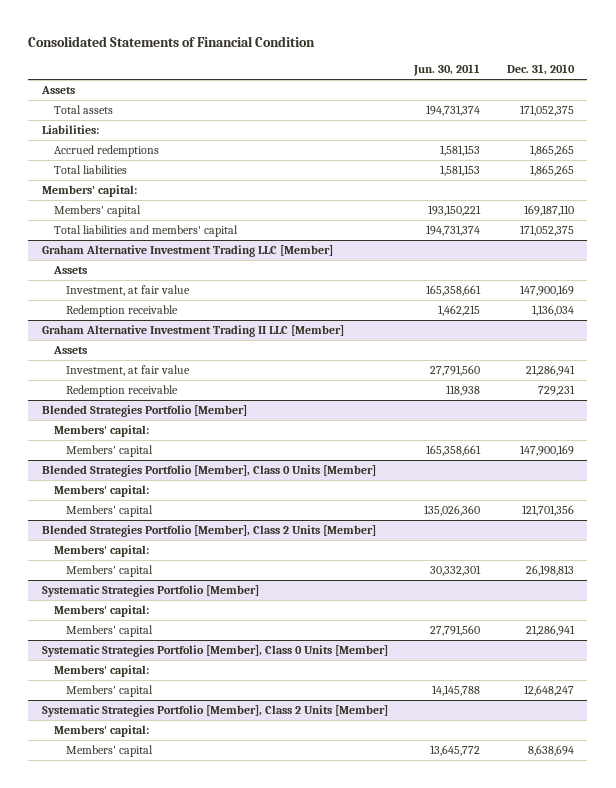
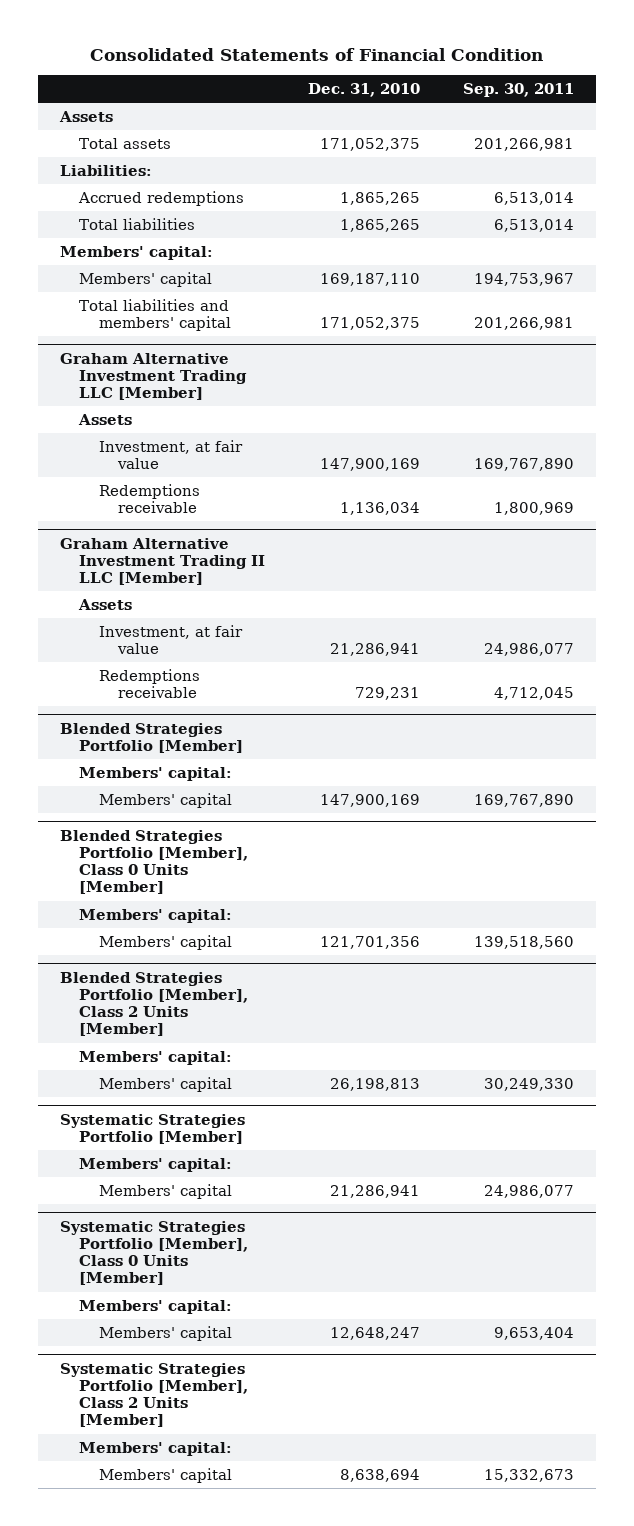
- | Jun. 30, 2011 | Dec. 31, 2010
+ | Dec. 31, 2010 | Sep. 30, 2011
@ Graham Alternative Investment Trading LLC [Member]
- Redemption receivable | 1,462,215 | 1,136,034
+ Redemptions receivable | 1,136,034 | 1,800,969
@ Graham Alternative Investment Trading II LLC [Member]
- Redemption receivable | 118,938 | 729,231
+ Redemptions receivable | 729,231 | 4,712,045

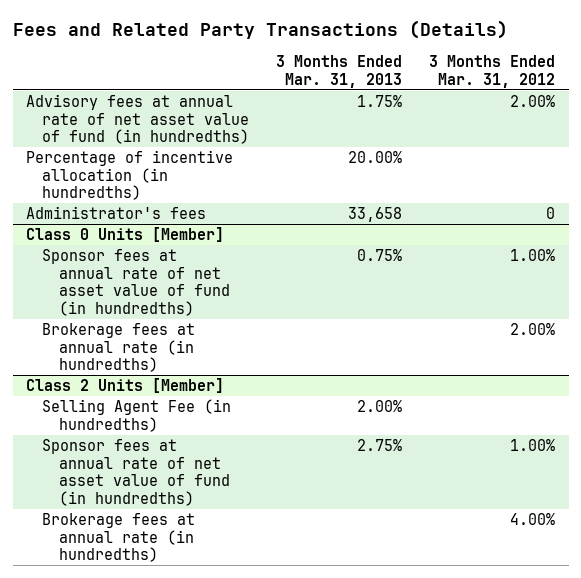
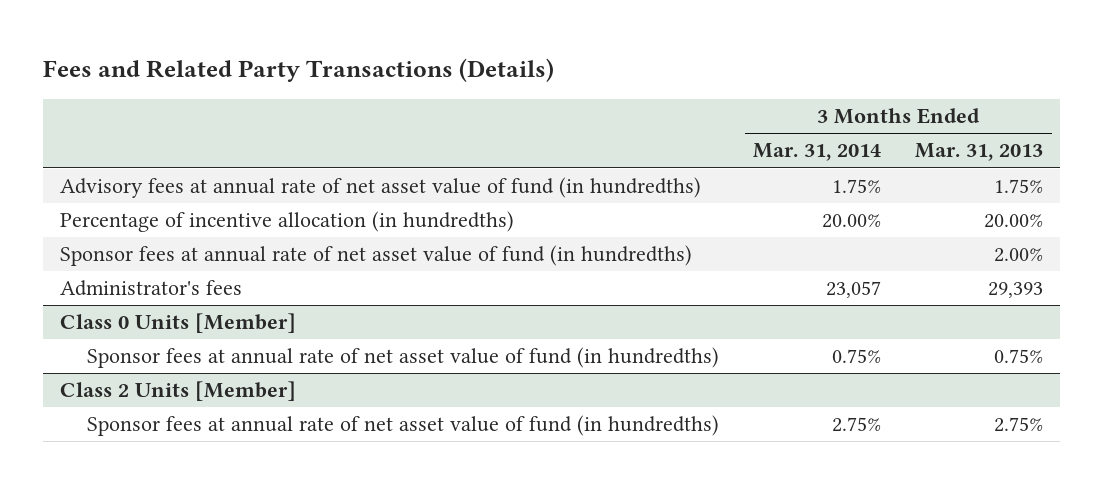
- | 3 Months Ended Mar. 31, 2013 | 3 Months Ended Mar. 31, 2012
+ | 3 Months Ended Mar. 31, 2014 | 3 Months Ended Mar. 31, 2013
- Administrator's fees | 33,658 | 0
+ Sponsor fees at annual rate of net asset value of fund (in hundredths) | | 2.00%
+ Administrator's fees | 23,057 | 29,393
@ Class 0 Units [Member]
- Brokerage fees at annual rate (in hundredths) | | 2.00%
@ Class 2 Units [Member]
- Selling Agent Fee (in hundredths) | 2.00% |
- Brokerage fees at annual rate (in hundredths) | | 4.00%

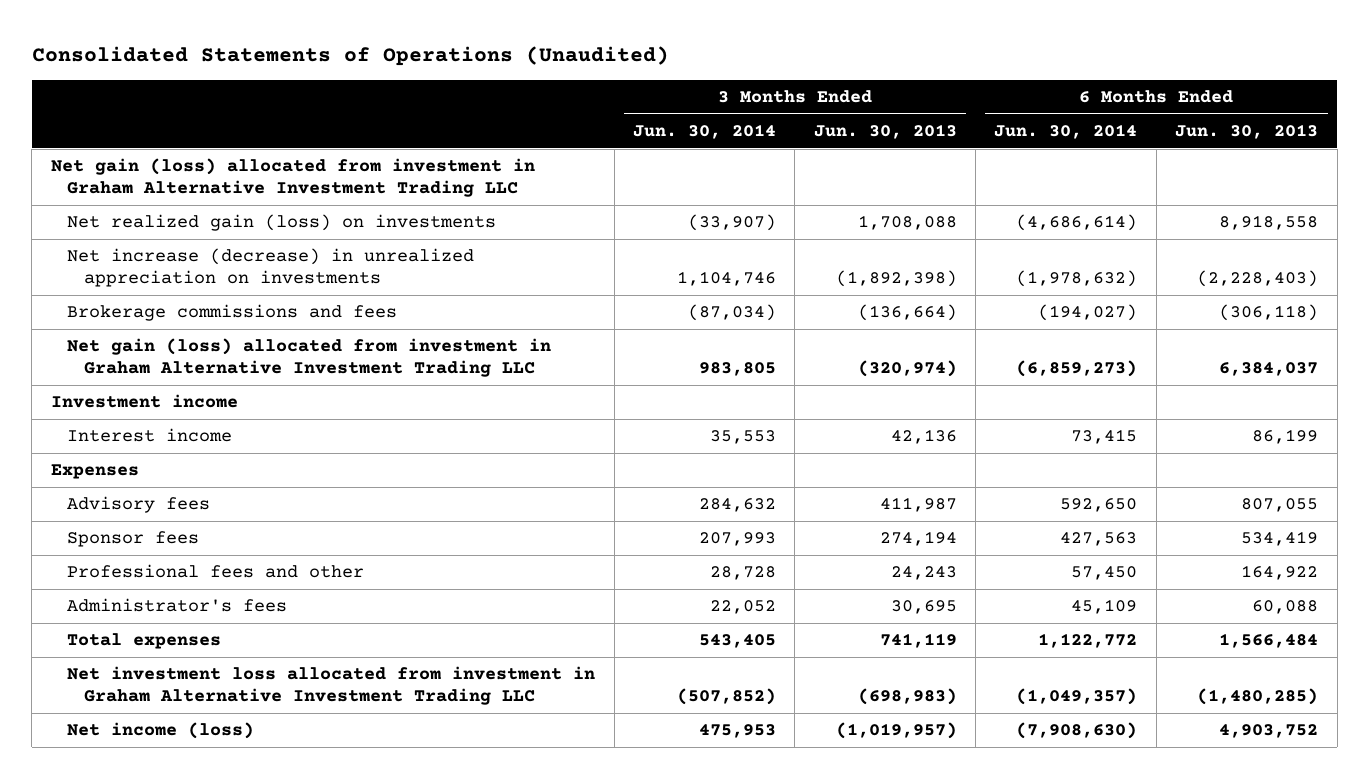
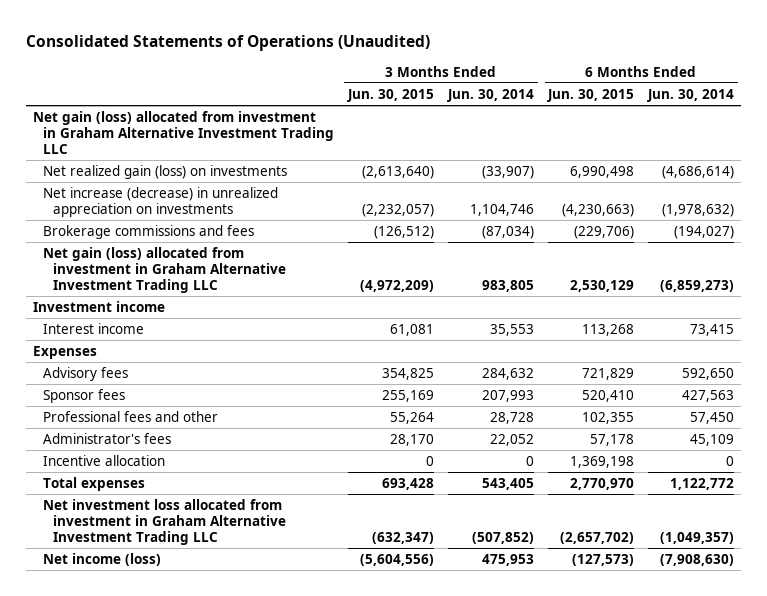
- | 3 Months Ended Jun. 30, 2014 | 3 Months Ended Jun. 30, 2013 | 6 Months Ended Jun. 30, 2014 | 6 Months Ended Jun. 30, 2013
+ | 3 Months Ended Jun. 30, 2015 | 3 Months Ended Jun. 30, 2014 | 6 Months Ended Jun. 30, 2015 | 6 Months Ended Jun. 30, 2014
+ Incentive allocation | 0 | 0 | 1,369,198 | 0

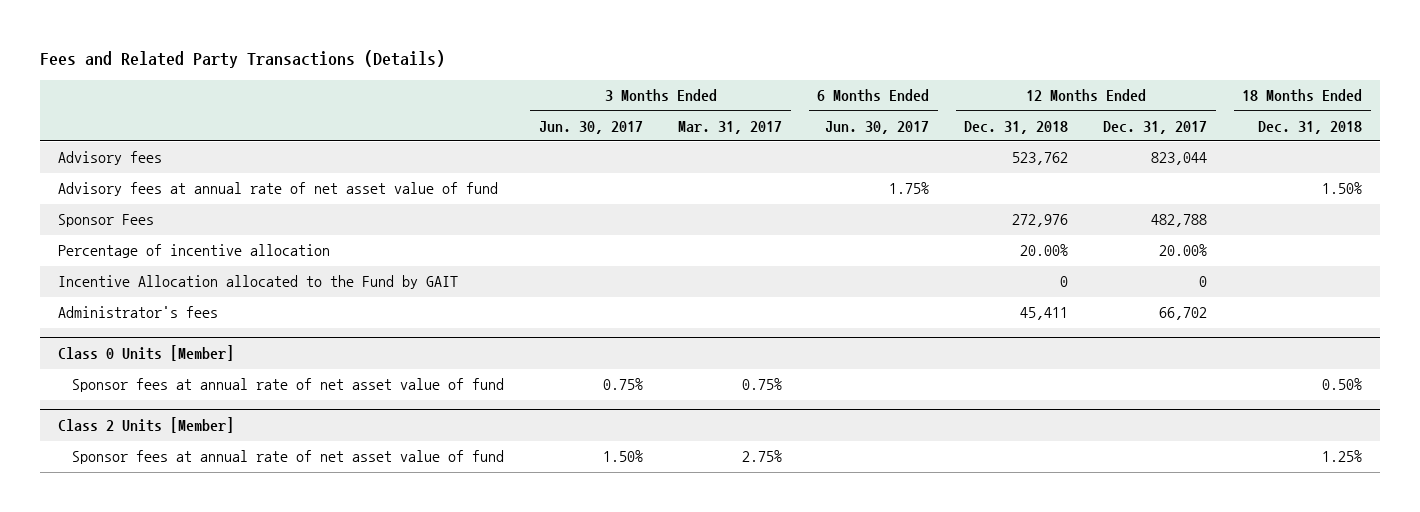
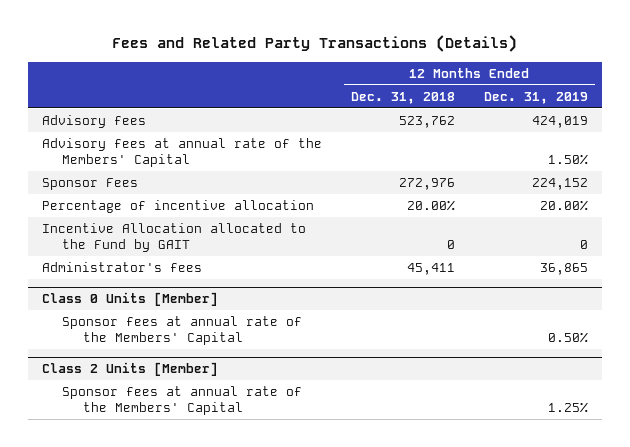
- | 3 Months Ended Jun. 30, 2017 | 3 Months Ended Mar. 31, 2017 | 6 Months Ended Jun. 30, 2017 | 12 Months Ended Dec. 31, 2018 | 12 Months Ended Dec. 31, 2017 | 18 Months Ended Dec. 31, 2018
+ | 12 Months Ended Dec. 31, 2018 | 12 Months Ended Dec. 31, 2019
- Advisory fees at annual rate of net asset value of fund | | | 1.75% | | | 1.50%
+ Advisory fees at annual rate of the Members' Capital | | 1.50%
@ Class 0 Units [Member]
- Sponsor fees at annual rate of net asset value of fund | 0.75% | 0.75% | | | | 0.50%
+ Sponsor fees at annual rate of the Members' Capital | | 0.50%
@ Class 2 Units [Member]
- Sponsor fees at annual rate of net asset value of fund | 1.50% | 2.75% | | | | 1.25%
+ Sponsor fees at annual rate of the Members' Capital | | 1.25%

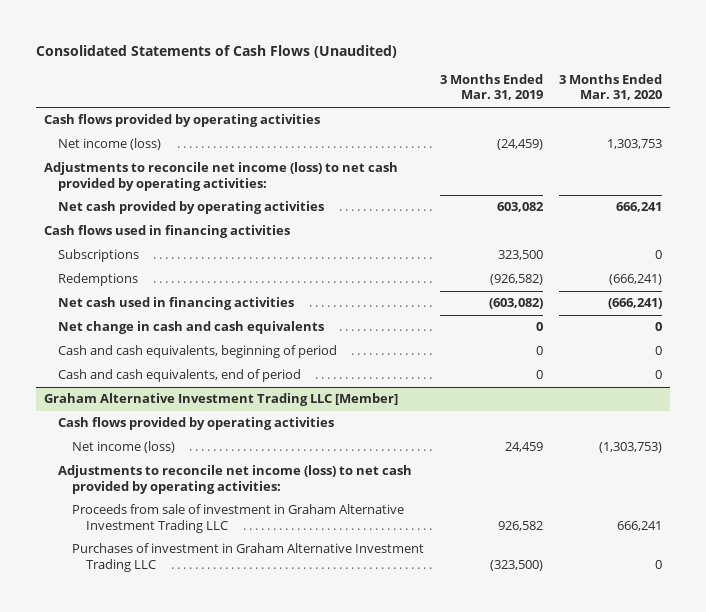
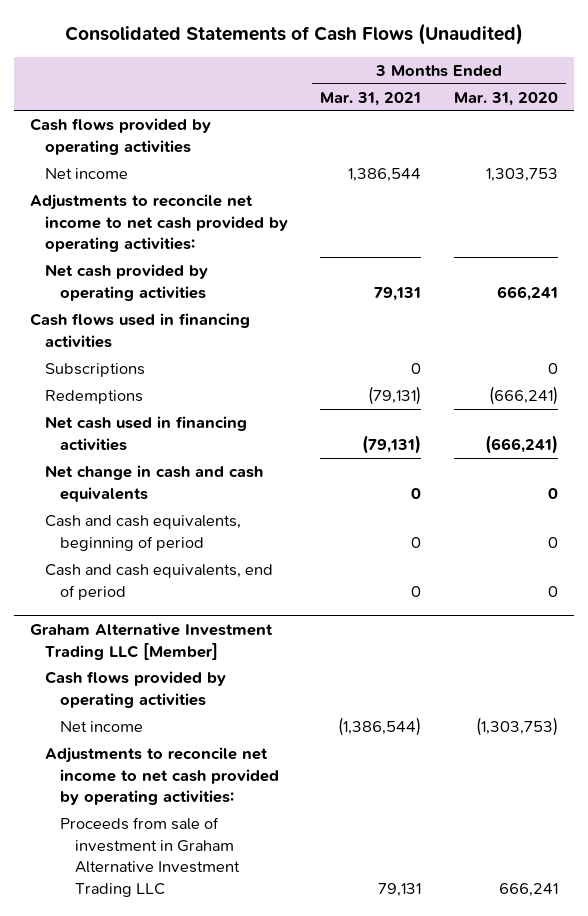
- | 3 Months Ended Mar. 31, 2019 | 3 Months Ended Mar. 31, 2020
+ | 3 Months Ended Mar. 31, 2021 | 3 Months Ended Mar. 31, 2020
- Net income (loss) | (24,459) | 1,303,753
- Adjustments to reconcile net income (loss) to net cash provided by operating activities:
+ Net income | 1,386,544 | 1,303,753
+ Adjustments to reconcile net income to net cash provided by operating activities:
@ Graham Alternative Investment Trading LLC [Member]
- Net income (loss) | 24,459 | (1,303,753)
- Adjustments to reconcile net income (loss) to net cash provided by operating activities:
+ Net income | (1,386,544) | (1,303,753)
+ Adjustments to reconcile net income to net cash provided by operating activities:
- Purchases of investment in Graham Alternative Investment Trading LLC | (323,500) | 0

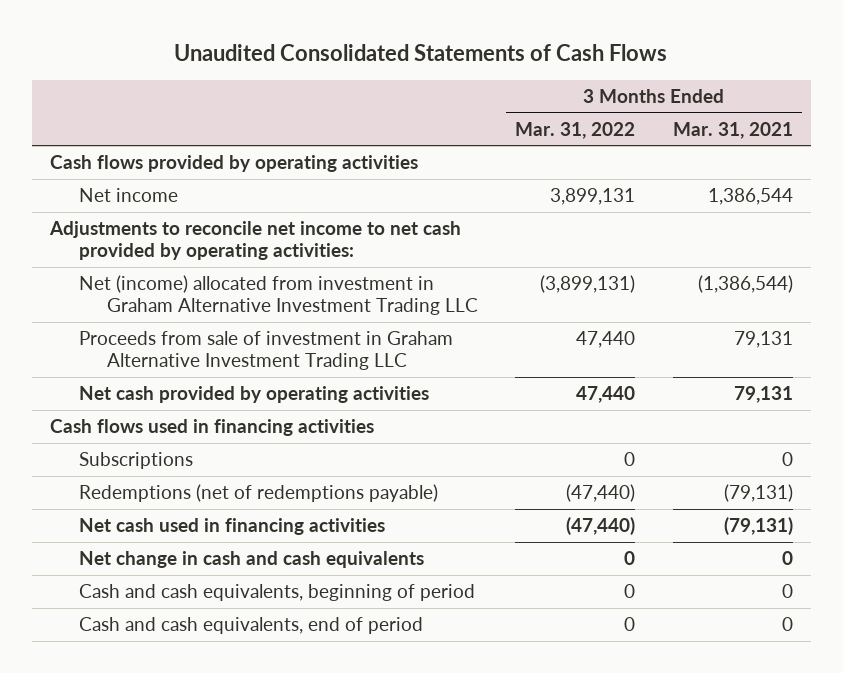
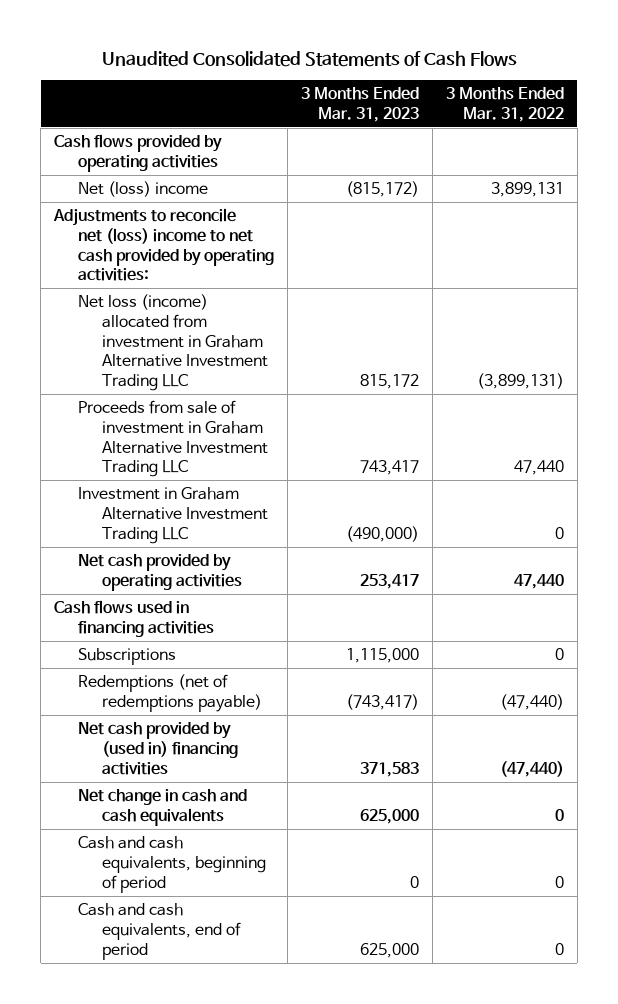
- | 3 Months Ended Mar. 31, 2022 | 3 Months Ended Mar. 31, 2021
+ | 3 Months Ended Mar. 31, 2023 | 3 Months Ended Mar. 31, 2022
- Net income | 3,899,131 | 1,386,544
- Adjustments to reconcile net income to net cash provided by operating activities:
- Net (income) allocated from investment in Graham Alternative Investment Trading LLC | (3,899,131) | (1,386,544)
+ Net (loss) income | (815,172) | 3,899,131
+ Adjustments to reconcile net (loss) income to net cash provided by operating activities:
+ Net loss (income) allocated from investment in Graham Alternative Investment Trading LLC | 815,172 | (3,899,131)
+ Investment in Graham Alternative Investment Trading LLC | (490,000) | 0
- Net cash used in financing activities | (47,440) | (79,131)
+ Net cash provided by (used in) financing activities | 371,583 | (47,440)

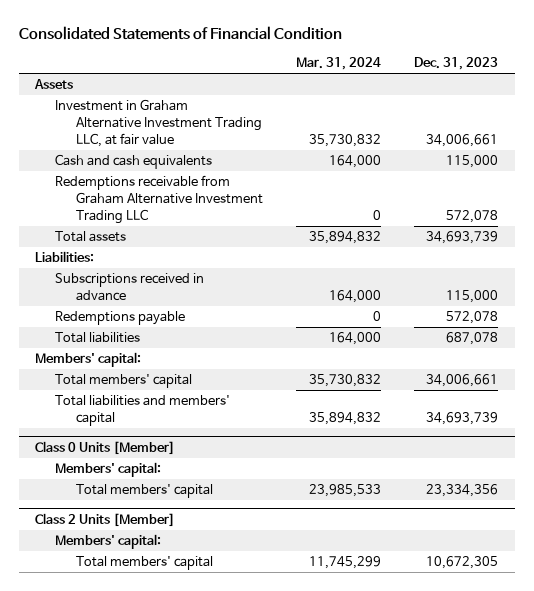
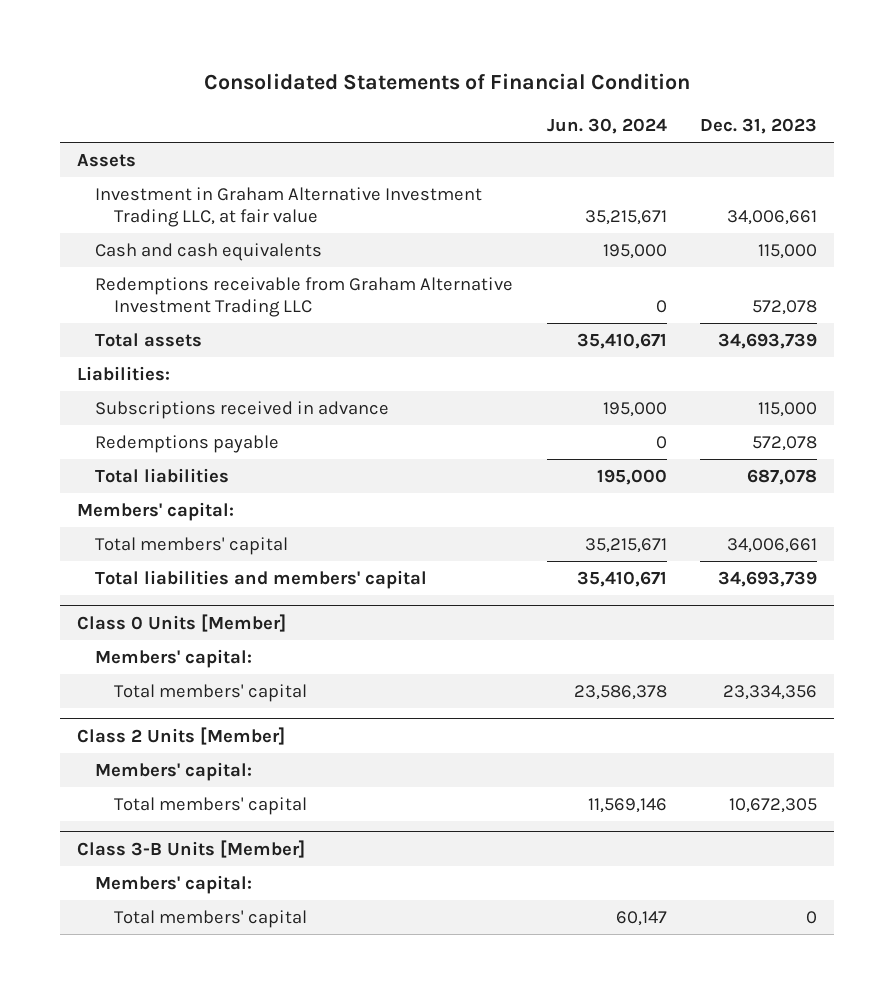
- | Mar. 31, 2024 | Dec. 31, 2023
+ | Jun. 30, 2024 | Dec. 31, 2023
+ Class 3-B Units [Member]
+ Members' capital:
+ Total members' capital | 60,147 | 0

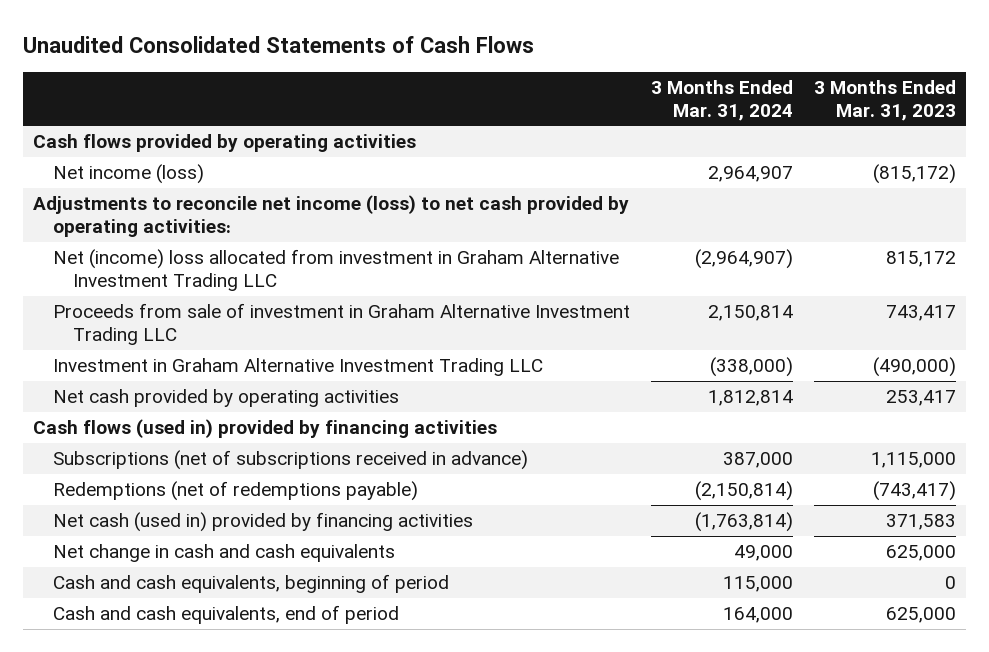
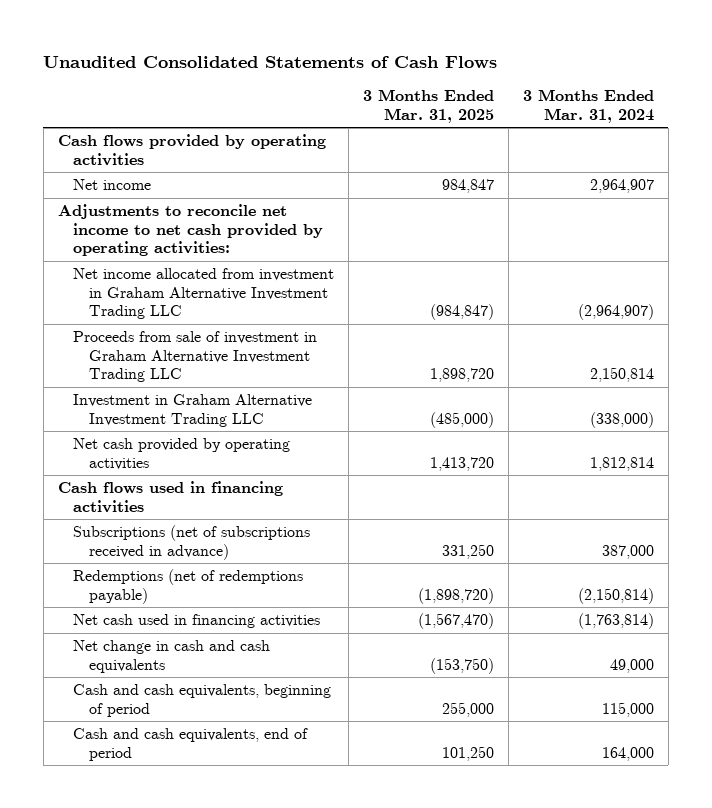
- | 3 Months Ended Mar. 31, 2024 | 3 Months Ended Mar. 31, 2023
+ | 3 Months Ended Mar. 31, 2025 | 3 Months Ended Mar. 31, 2024
- Net income (loss) | 2,964,907 | (815,172)
- Adjustments to reconcile net income (loss) to net cash provided by operating activities:
- Net (income) loss allocated from investment in Graham Alternative Investment Trading LLC | (2,964,907) | 815,172
+ Net income | 984,847 | 2,964,907
+ Adjustments to reconcile net income to net cash provided by operating activities:
+ Net income allocated from investment in Graham Alternative Investment Trading LLC | (984,847) | (2,964,907)
- Cash flows (used in) provided by financing activities
+ Cash flows used in financing activities
- Net cash (used in) provided by financing activities | (1,763,814) | 371,583
+ Net cash used in financing activities | (1,567,470) | (1,763,814)

